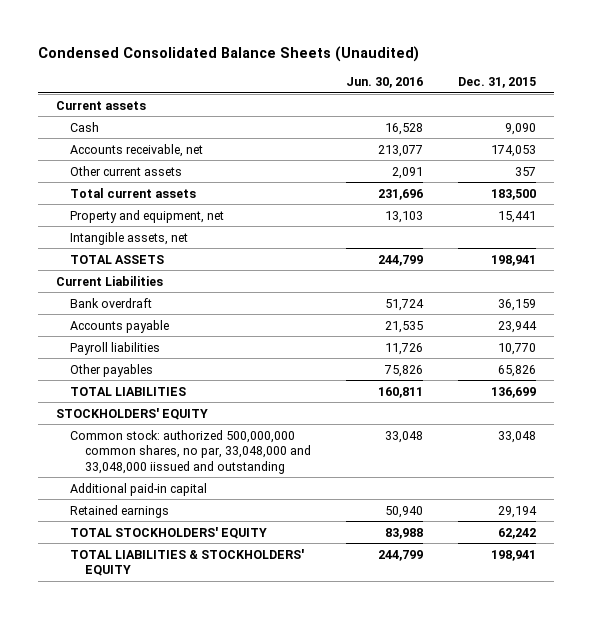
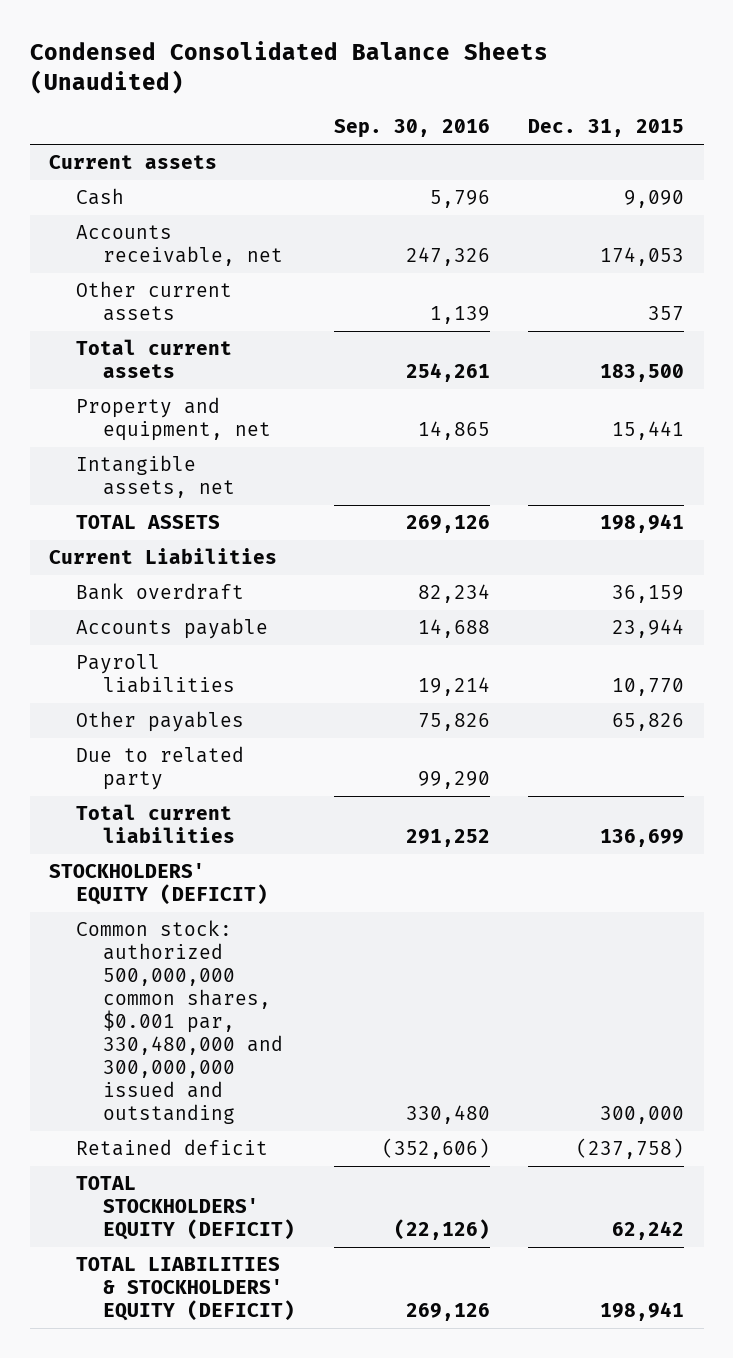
- | Jun. 30, 2016 | Dec. 31, 2015
+ | Sep. 30, 2016 | Dec. 31, 2015
- TOTAL LIABILITIES | 160,811 | 136,699
- STOCKHOLDERS' EQUITY
- Common stock: authorized 500,000,000 common shares, no par, 33,048,000 and 33,048,000 iissued and outstanding | 33,048 | 33,048
- Additional paid-in capital
- Retained earnings | 50,940 | 29,194
- TOTAL STOCKHOLDERS' EQUITY | 83,988 | 62,242
- TOTAL LIABILITIES & STOCKHOLDERS' EQUITY | 244,799 | 198,941
+ Due to related party | 99,290 |
+ Total current liabilities | 291,252 | 136,699
+ STOCKHOLDERS' EQUITY (DEFICIT)
+ Common stock: authorized 500,000,000 common shares, $0.001 par, 330,480,000 and 300,000,000 issued and outstanding | 330,480 | 300,000
+ Retained deficit | (352,606) | (237,758)
+ TOTAL STOCKHOLDERS' EQUITY (DEFICIT) | (22,126) | 62,242
+ TOTAL LIABILITIES & STOCKHOLDERS' EQUITY (DEFICIT) | 269,126 | 198,941

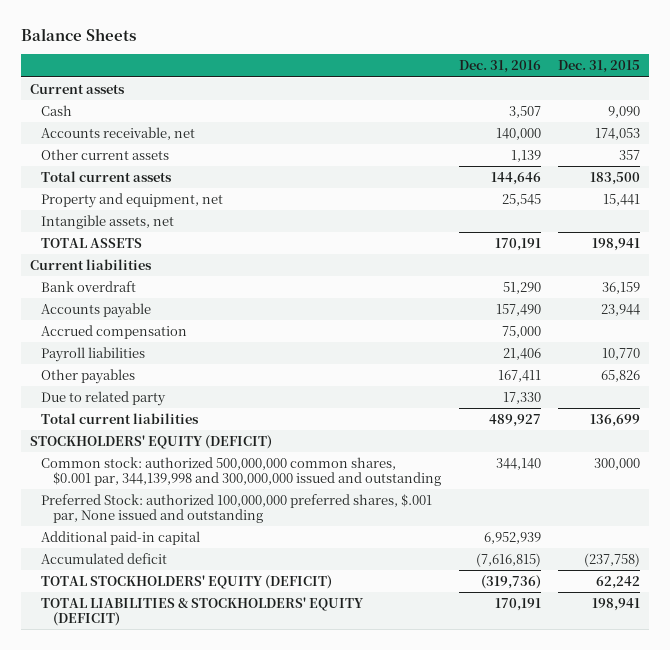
- Condensed Consolidated Balance Sheets (Unaudited)
+ Balance Sheets
- | Sep. 30, 2016 | Dec. 31, 2015
+ | Dec. 31, 2016 | Dec. 31, 2015
- Current Liabilities
+ Current liabilities
+ Accrued compensation | 75,000 |
- Common stock: authorized 500,000,000 common shares, $0.001 par, 330,480,000 and 300,000,000 issued and outstanding | 330,480 | 300,000
- Retained deficit | (352,606) | (237,758)
+ Common stock: authorized 500,000,000 common shares, $0.001 par, 344,139,998 and 300,000,000 issued and outstanding | 344,140 | 300,000
+ Preferred Stock: authorized 100,000,000 preferred shares, $.001 par, None issued and outstanding
+ Additional paid-in capital | 6,952,939 |
+ Accumulated deficit | (7,616,815) | (237,758)

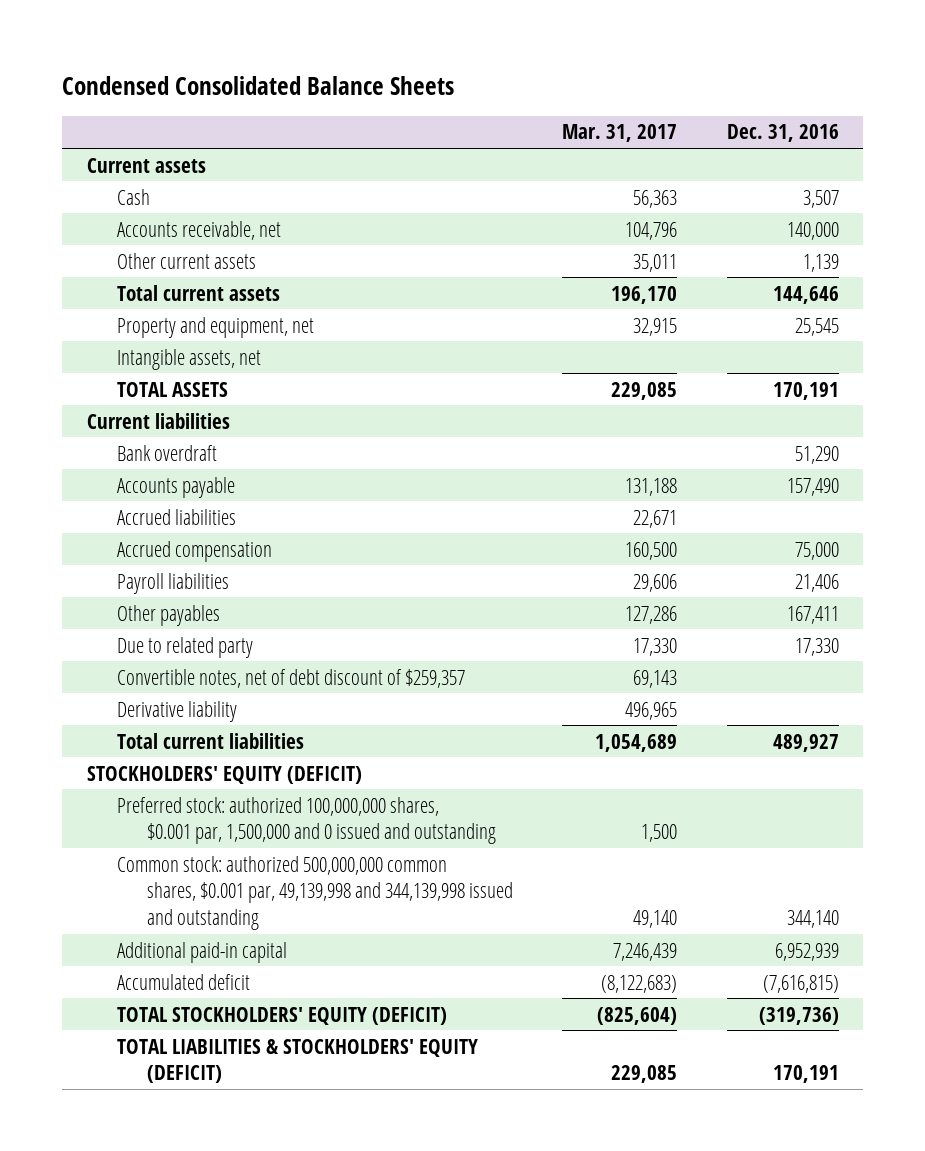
- Balance Sheets
+ Condensed Consolidated Balance Sheets
- | Dec. 31, 2016 | Dec. 31, 2015
+ | Mar. 31, 2017 | Dec. 31, 2016
+ Accrued liabilities | 22,671 |
+ Convertible notes, net of debt discount of $259,357 | 69,143 |
+ Derivative liability | 496,965 |
- Common stock: authorized 500,000,000 common shares, $0.001 par, 344,139,998 and 300,000,000 issued and outstanding | 344,140 | 300,000
- Preferred Stock: authorized 100,000,000 preferred shares, $.001 par, None issued and outstanding
+ Preferred stock: authorized 100,000,000 shares, $0.001 par, 1,500,000 and 0 issued and outstanding | 1,500 |
+ Common stock: authorized 500,000,000 common shares, $0.001 par, 49,139,998 and 344,139,998 issued and outstanding | 49,140 | 344,140

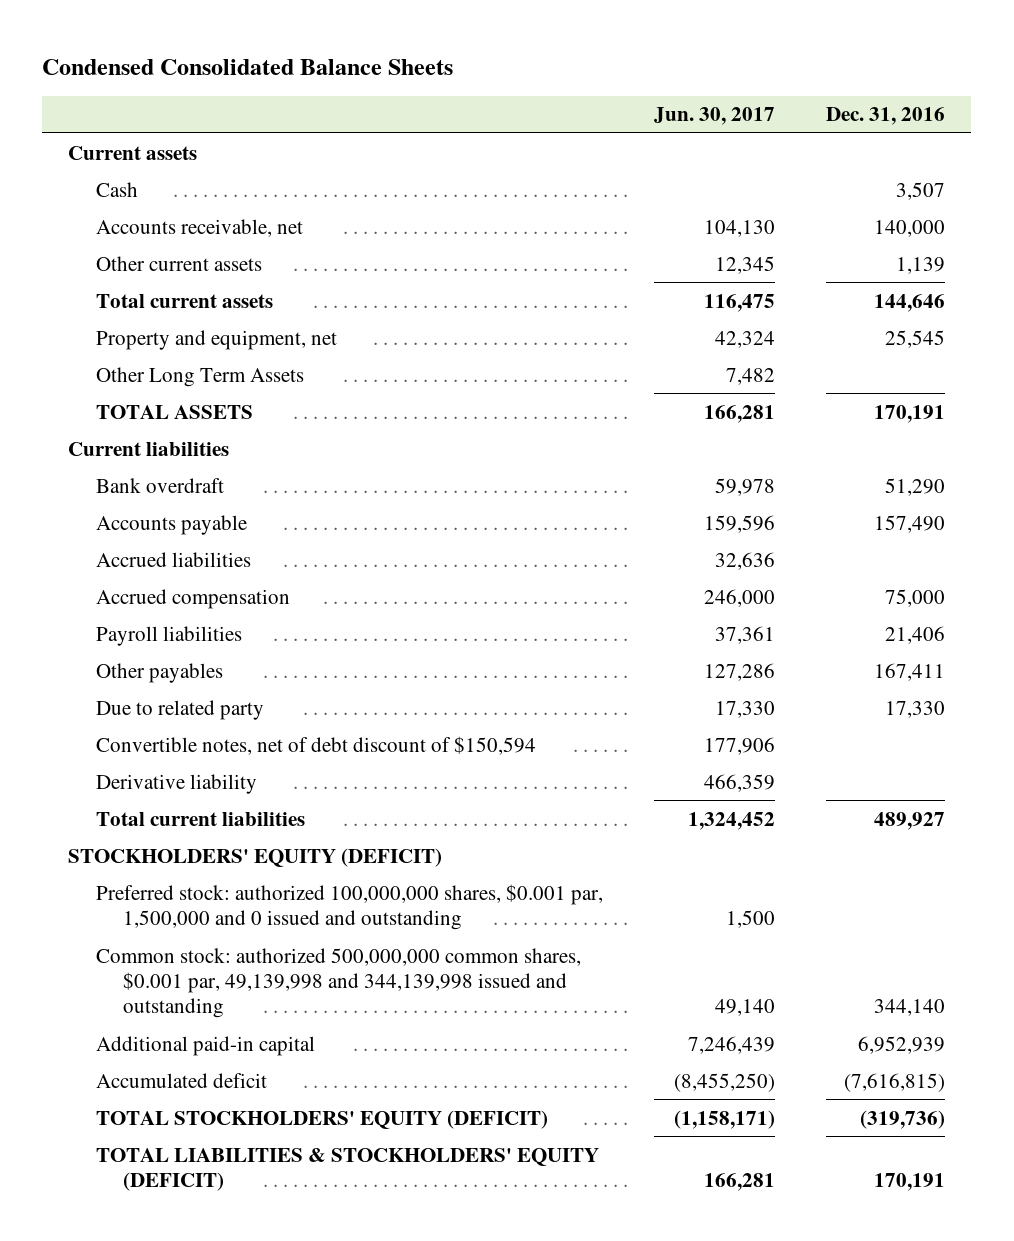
- | Mar. 31, 2017 | Dec. 31, 2016
+ | Jun. 30, 2017 | Dec. 31, 2016
- Intangible assets, net
+ Other Long Term Assets | 7,482 |
- Convertible notes, net of debt discount of $259,357 | 69,143 |
+ Convertible notes, net of debt discount of $150,594 | 177,906 |

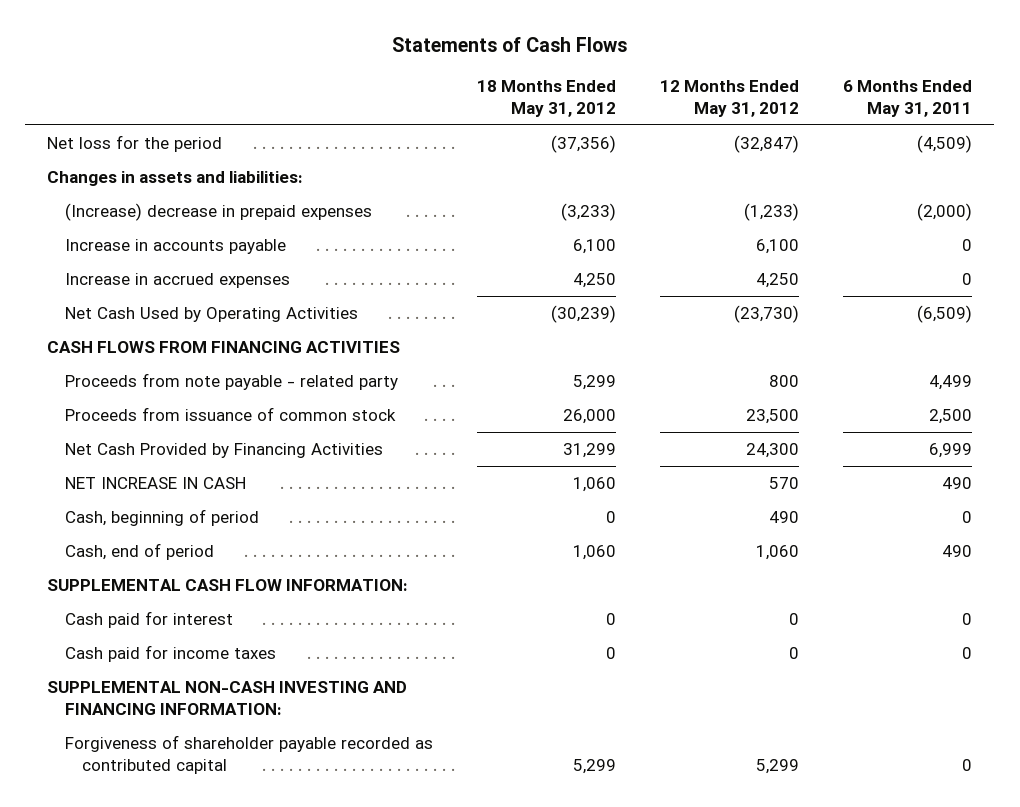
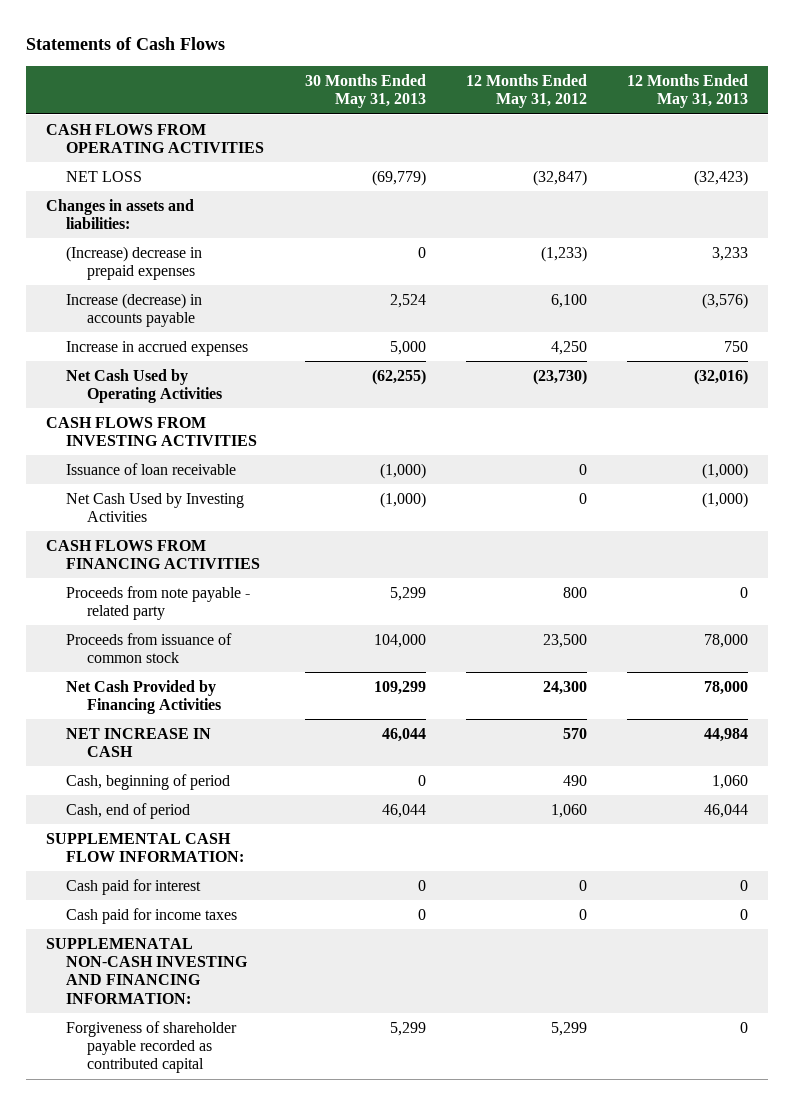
- | 18 Months Ended May 31, 2012 | 12 Months Ended May 31, 2012 | 6 Months Ended May 31, 2011
+ | 30 Months Ended May 31, 2013 | 12 Months Ended May 31, 2012 | 12 Months Ended May 31, 2013
- Net loss for the period | (37,356) | (32,847) | (4,509)
+ CASH FLOWS FROM OPERATING ACTIVITIES
+ NET LOSS | (69,779) | (32,847) | (32,423)
- Increase in accounts payable | 6,100 | 6,100 | 0
+ Increase (decrease) in accounts payable | 2,524 | 6,100 | (3,576)
+ CASH FLOWS FROM INVESTING ACTIVITIES
+ Issuance of loan receivable | (1,000) | 0 | (1,000)
+ Net Cash Used by Investing Activities | (1,000) | 0 | (1,000)
- SUPPLEMENTAL NON-CASH INVESTING AND FINANCING INFORMATION:
+ SUPPLEMENATAL NON-CASH INVESTING AND FINANCING INFORMATION:

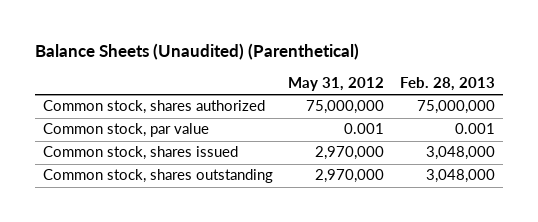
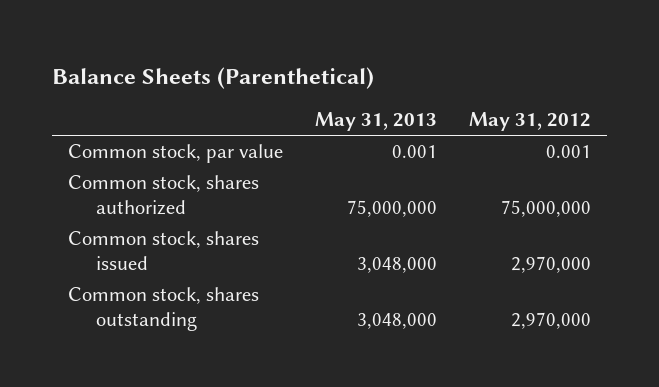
- Balance Sheets (Unaudited) (Parenthetical)
+ Balance Sheets (Parenthetical)
- | May 31, 2012 | Feb. 28, 2013
+ | May 31, 2013 | May 31, 2012
moved down: Common stock, shares authorized | 75,000,000 | 75,000,000

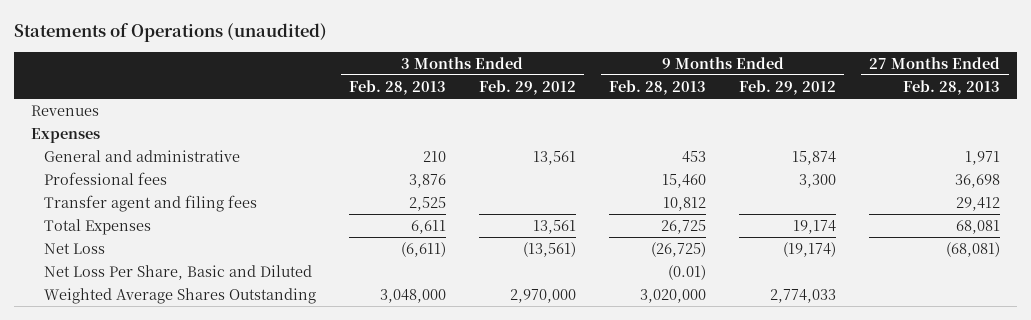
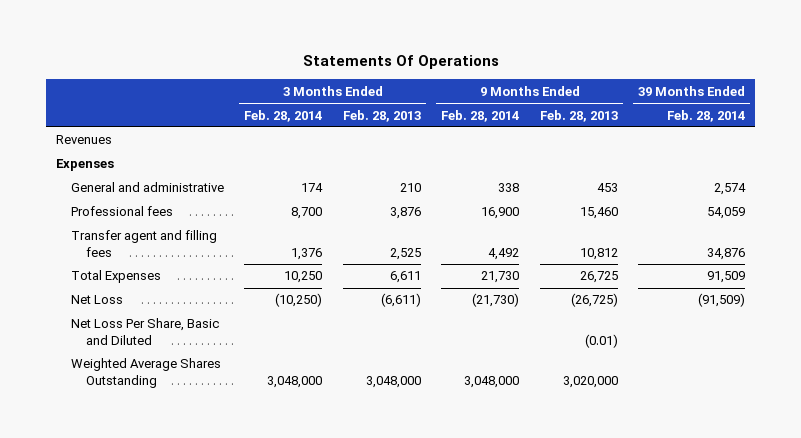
- Statements of Operations (unaudited)
+ Statements Of Operations
- | 3 Months Ended Feb. 28, 2013 | 3 Months Ended Feb. 29, 2012 | 9 Months Ended Feb. 28, 2013 | 9 Months Ended Feb. 29, 2012 | 27 Months Ended Feb. 28, 2013
+ | 3 Months Ended Feb. 28, 2014 | 3 Months Ended Feb. 28, 2013 | 9 Months Ended Feb. 28, 2014 | 9 Months Ended Feb. 28, 2013 | 39 Months Ended Feb. 28, 2014
- Transfer agent and filing fees | 2,525 | | 10,812 | | 29,412
+ Transfer agent and filling fees | 1,376 | 2,525 | 4,492 | 10,812 | 34,876

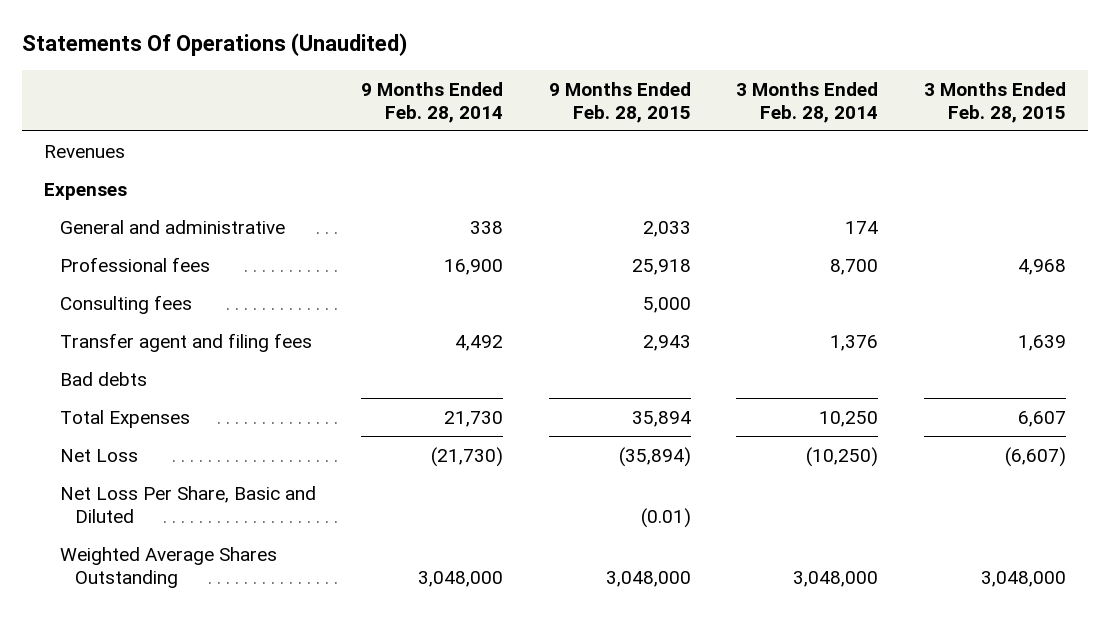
- Statements Of Operations
+ Statements Of Operations (Unaudited)
- | 3 Months Ended Feb. 28, 2014 | 3 Months Ended Feb. 28, 2013 | 9 Months Ended Feb. 28, 2014 | 9 Months Ended Feb. 28, 2013 | 39 Months Ended Feb. 28, 2014
+ | 9 Months Ended Feb. 28, 2014 | 9 Months Ended Feb. 28, 2015 | 3 Months Ended Feb. 28, 2014 | 3 Months Ended Feb. 28, 2015
- Transfer agent and filling fees | 1,376 | 2,525 | 4,492 | 10,812 | 34,876
+ Consulting fees | | 5,000 | |
+ Transfer agent and filing fees | 4,492 | 2,943 | 1,376 | 1,639
+ Bad debts

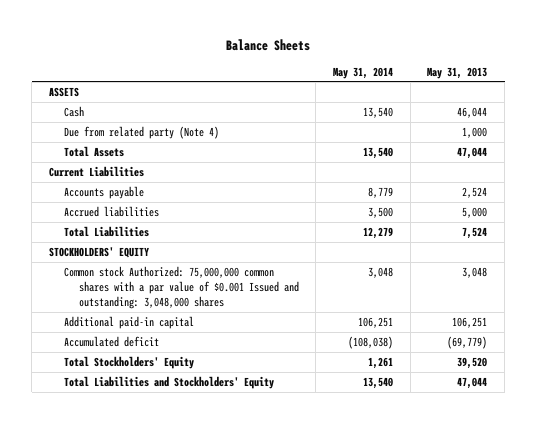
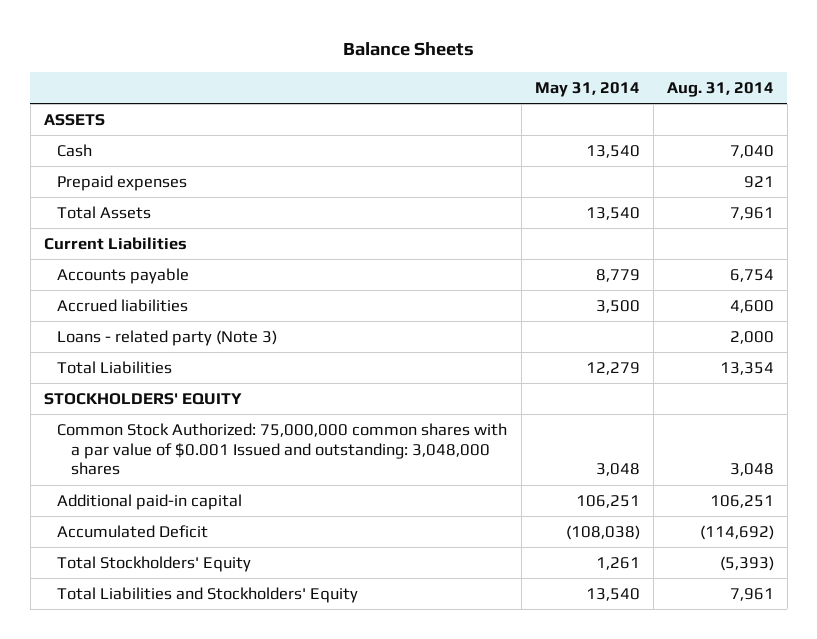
- | May 31, 2014 | May 31, 2013
+ | May 31, 2014 | Aug. 31, 2014
- Due from related party (Note 4) | | 1,000
+ Prepaid expenses | | 921
+ Loans - related party (Note 3) | | 2,000
- Common stock Authorized: 75,000,000 common shares with a par value of $0.001 Issued and outstanding: 3,048,000 shares | 3,048 | 3,048
+ Common Stock Authorized: 75,000,000 common shares with a par value of $0.001 Issued and outstanding: 3,048,000 shares | 3,048 | 3,048
- Accumulated deficit | (108,038) | (69,779)
+ Accumulated Deficit | (108,038) | (114,692)

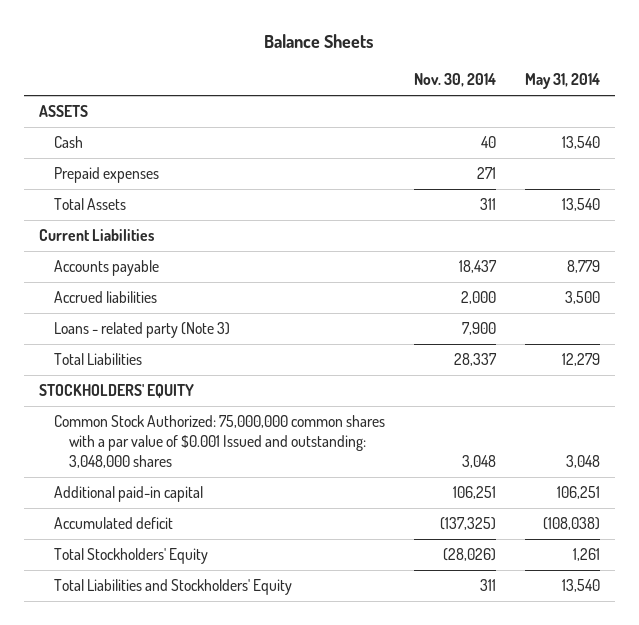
- | May 31, 2014 | Aug. 31, 2014
+ | Nov. 30, 2014 | May 31, 2014
- Accumulated Deficit | (108,038) | (114,692)
+ Accumulated deficit | (137,325) | (108,038)

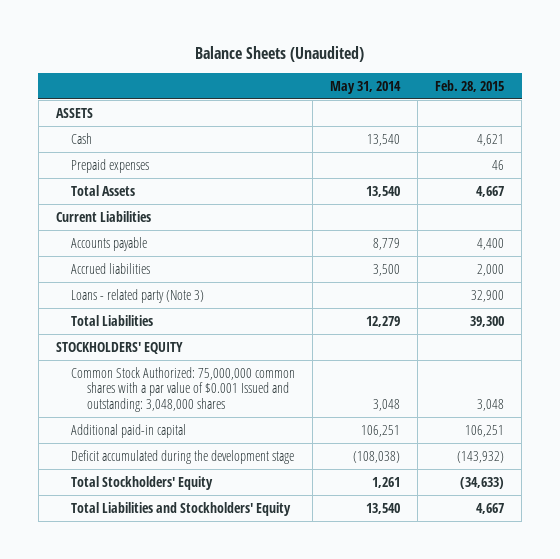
- Balance Sheets
+ Balance Sheets (Unaudited)
- | Nov. 30, 2014 | May 31, 2014
+ | May 31, 2014 | Feb. 28, 2015
- Accumulated deficit | (137,325) | (108,038)
+ Deficit accumulated during the development stage | (108,038) | (143,932)

